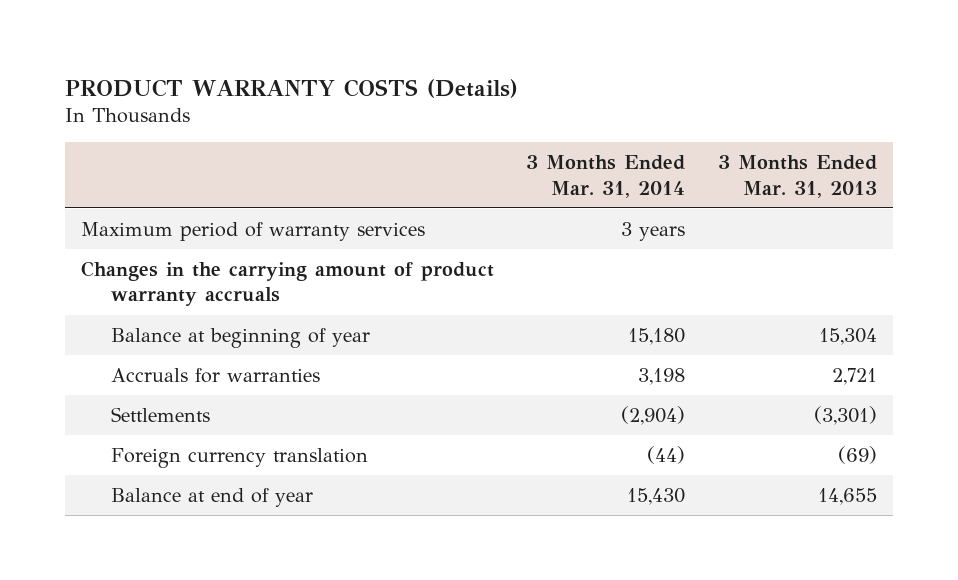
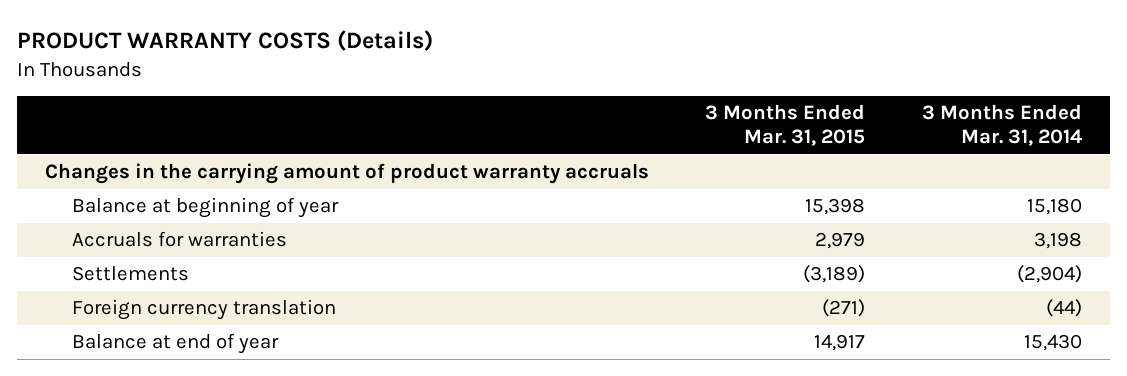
- | 3 Months Ended Mar. 31, 2014 | 3 Months Ended Mar. 31, 2013
+ | 3 Months Ended Mar. 31, 2015 | 3 Months Ended Mar. 31, 2014
- Maximum period of warranty services | 3 years |

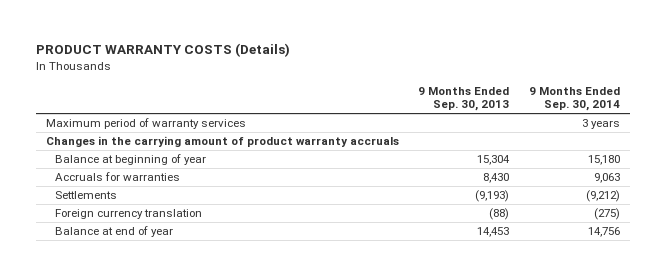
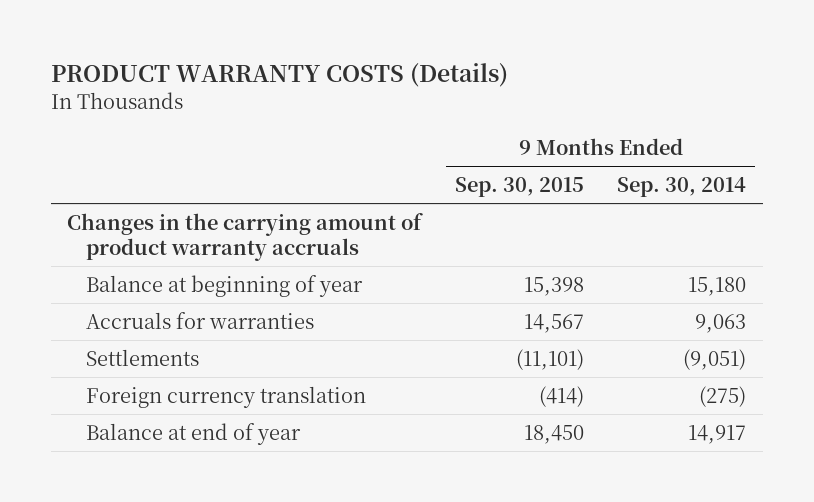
- | 9 Months Ended Sep. 30, 2013 | 9 Months Ended Sep. 30, 2014
+ | 9 Months Ended Sep. 30, 2015 | 9 Months Ended Sep. 30, 2014
- Maximum period of warranty services | | 3 years
- Settlements | (9,193) | (9,212)
+ Settlements | (11,101) | (9,051)
- Balance at end of year | 14,453 | 14,756
+ Balance at end of year | 18,450 | 14,917

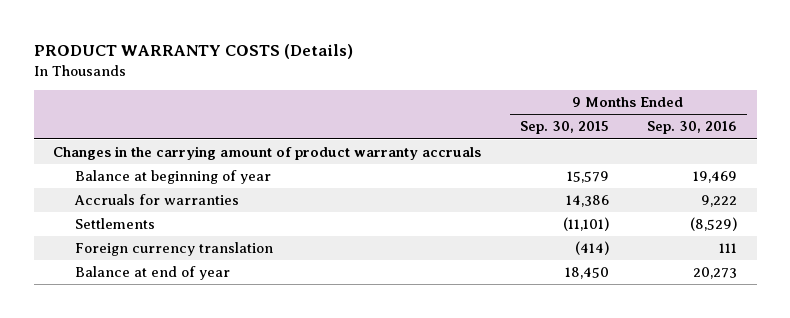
- | 9 Months Ended Sep. 30, 2015 | 9 Months Ended Sep. 30, 2014
+ | 9 Months Ended Sep. 30, 2015 | 9 Months Ended Sep. 30, 2016
- Balance at beginning of year | 15,398 | 15,180
- Accruals for warranties | 14,567 | 9,063
+ Balance at beginning of year | 15,579 | 19,469
+ Accruals for warranties | 14,386 | 9,222

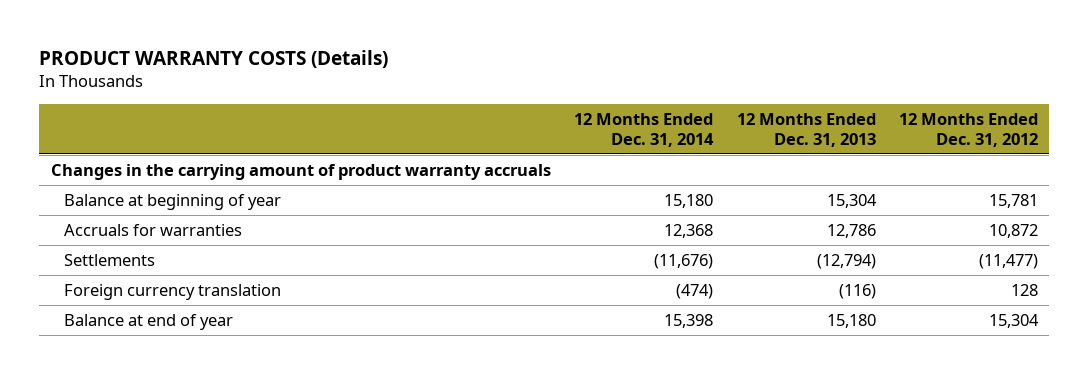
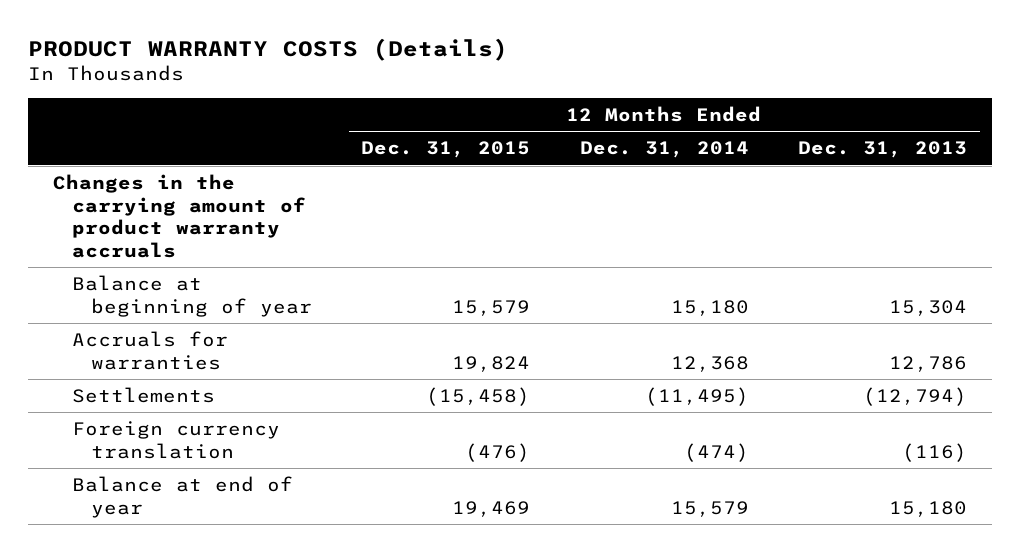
- | 12 Months Ended Dec. 31, 2014 | 12 Months Ended Dec. 31, 2013 | 12 Months Ended Dec. 31, 2012
+ | 12 Months Ended Dec. 31, 2015 | 12 Months Ended Dec. 31, 2014 | 12 Months Ended Dec. 31, 2013
- Settlements | (11,676) | (12,794) | (11,477)
+ Settlements | (15,458) | (11,495) | (12,794)
- Balance at end of year | 15,398 | 15,180 | 15,304
+ Balance at end of year | 19,469 | 15,579 | 15,180

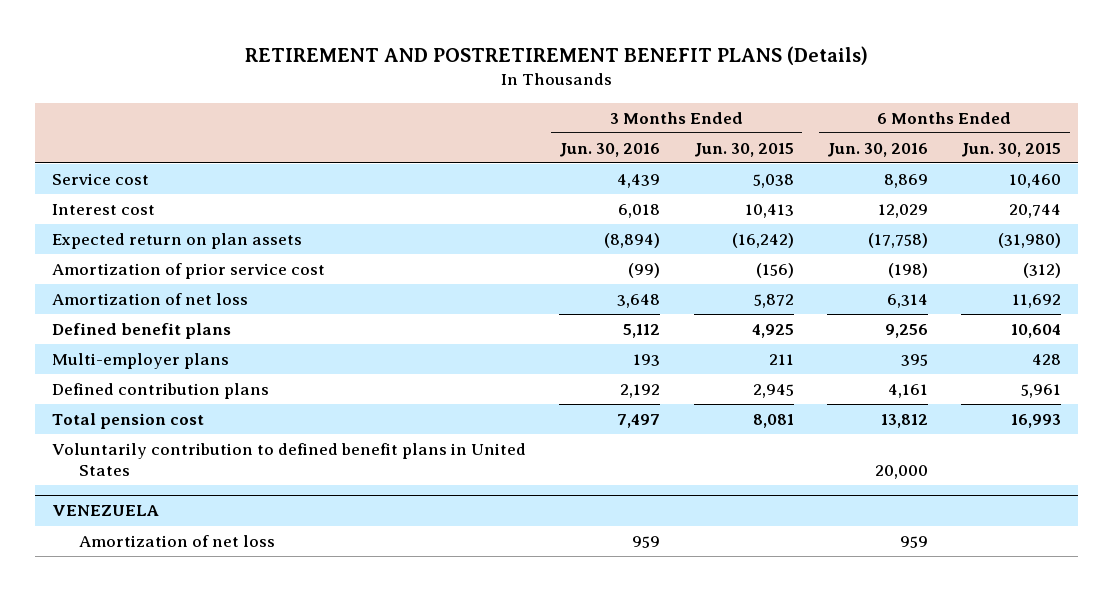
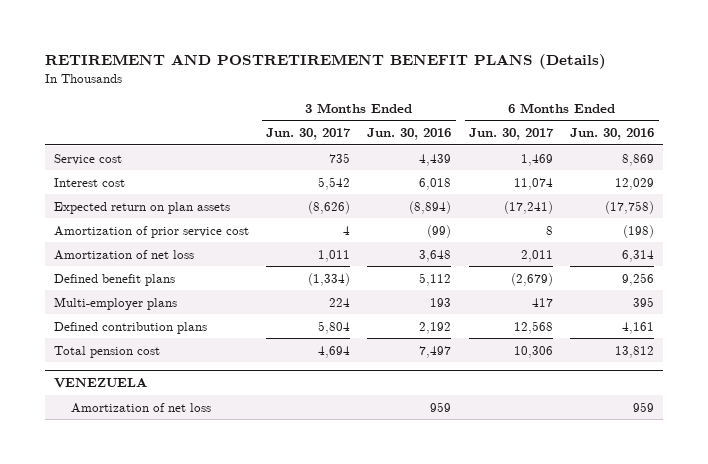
- | 3 Months Ended Jun. 30, 2016 | 3 Months Ended Jun. 30, 2015 | 6 Months Ended Jun. 30, 2016 | 6 Months Ended Jun. 30, 2015
+ | 3 Months Ended Jun. 30, 2017 | 3 Months Ended Jun. 30, 2016 | 6 Months Ended Jun. 30, 2017 | 6 Months Ended Jun. 30, 2016
- Voluntarily contribution to defined benefit plans in United States | | | 20,000 |

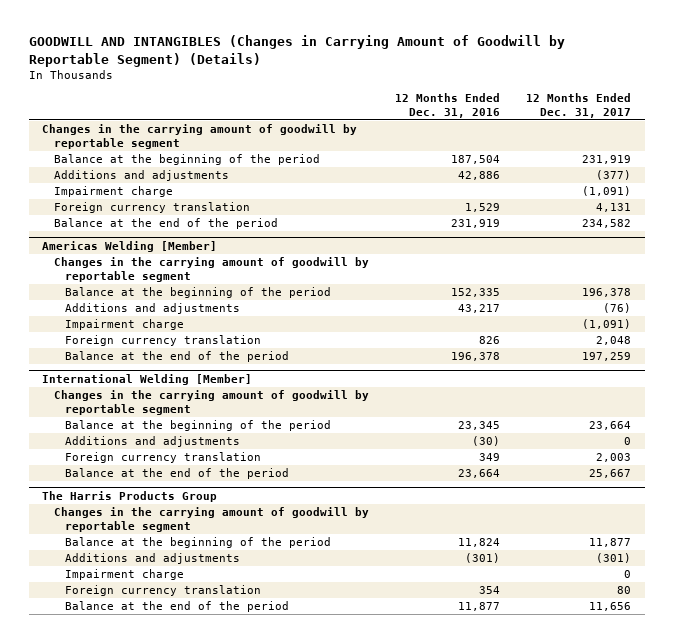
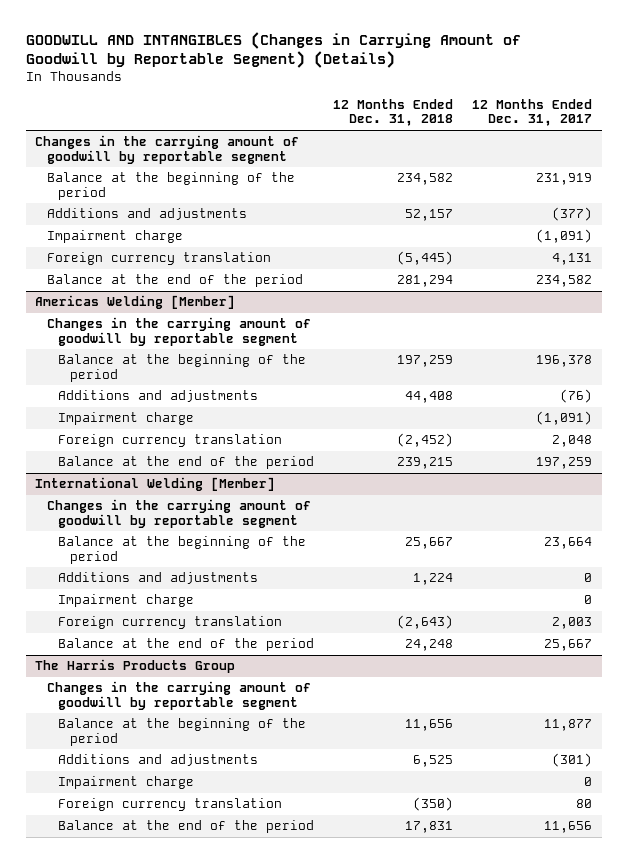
- | 12 Months Ended Dec. 31, 2016 | 12 Months Ended Dec. 31, 2017
+ | 12 Months Ended Dec. 31, 2018 | 12 Months Ended Dec. 31, 2017
@ International Welding [Member]
+ Impairment charge | | 0

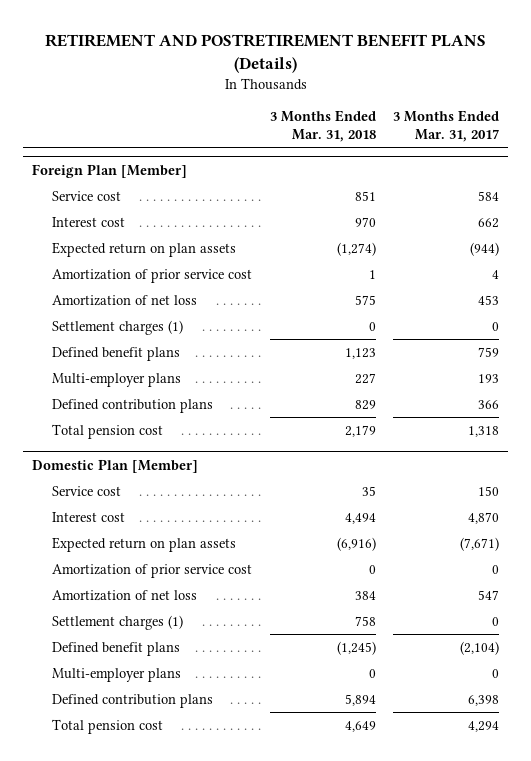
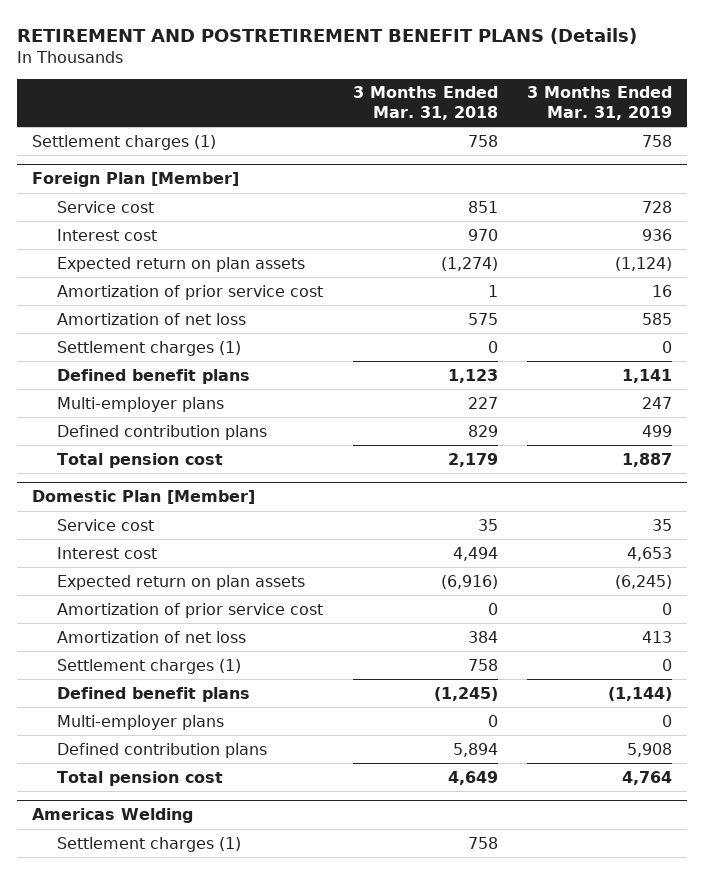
- | 3 Months Ended Mar. 31, 2018 | 3 Months Ended Mar. 31, 2017
+ | 3 Months Ended Mar. 31, 2018 | 3 Months Ended Mar. 31, 2019
+ Settlement charges (1) | 758 | 758
+ Americas Welding
+ Settlement charges (1) | 758 |

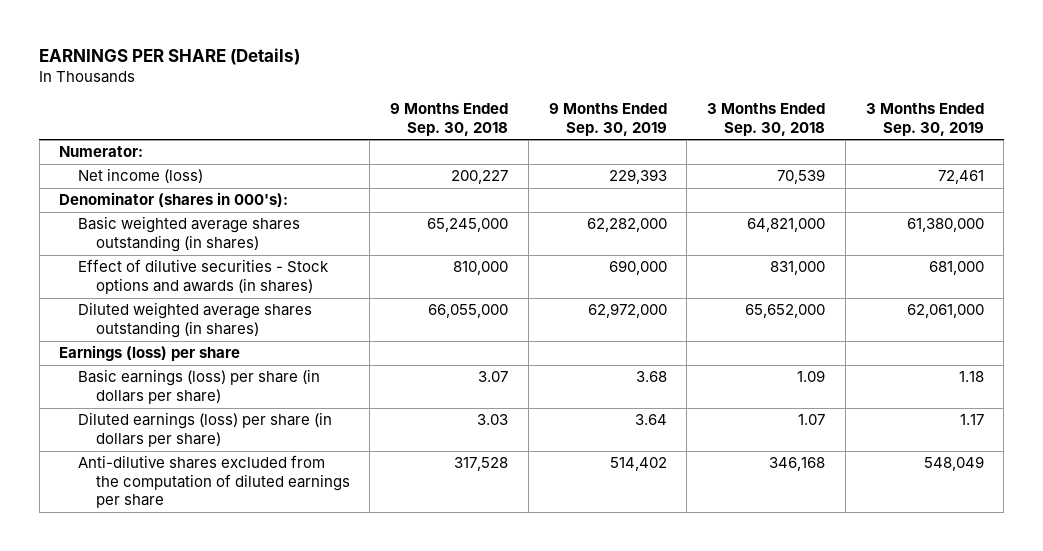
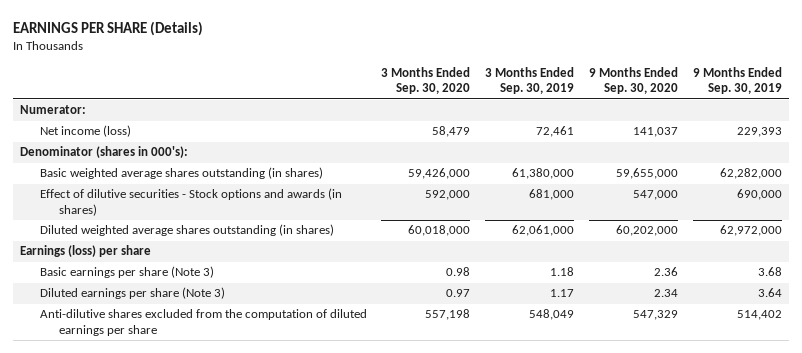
- | 9 Months Ended Sep. 30, 2018 | 9 Months Ended Sep. 30, 2019 | 3 Months Ended Sep. 30, 2018 | 3 Months Ended Sep. 30, 2019
+ | 3 Months Ended Sep. 30, 2020 | 3 Months Ended Sep. 30, 2019 | 9 Months Ended Sep. 30, 2020 | 9 Months Ended Sep. 30, 2019
- Basic earnings (loss) per share (in dollars per share) | 3.07 | 3.68 | 1.09 | 1.18
- Diluted earnings (loss) per share (in dollars per share) | 3.03 | 3.64 | 1.07 | 1.17
+ Basic earnings per share (Note 3) | 0.98 | 1.18 | 2.36 | 3.68
+ Diluted earnings per share (Note 3) | 0.97 | 1.17 | 2.34 | 3.64

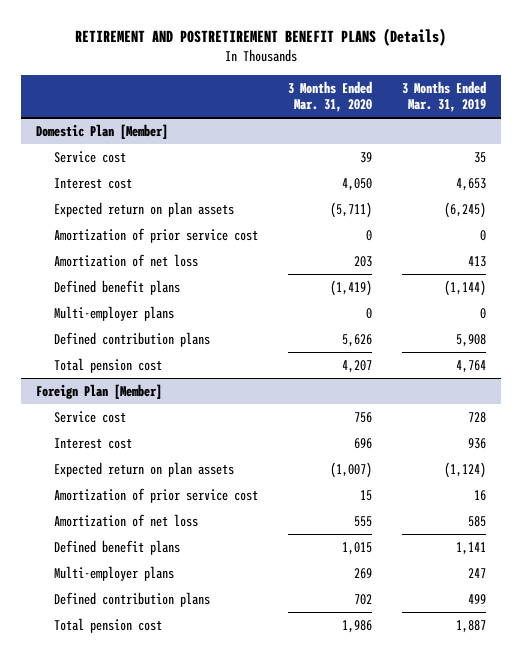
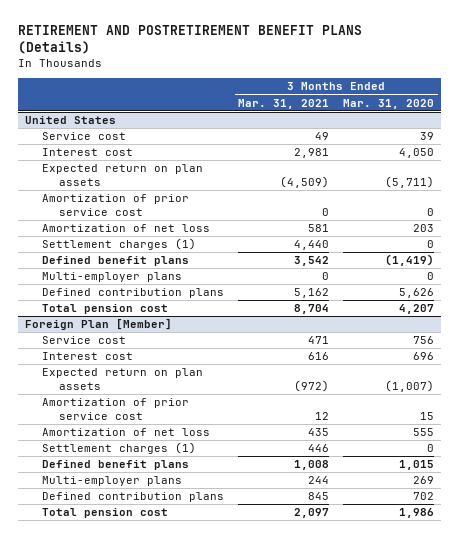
- | 3 Months Ended Mar. 31, 2020 | 3 Months Ended Mar. 31, 2019
+ | 3 Months Ended Mar. 31, 2021 | 3 Months Ended Mar. 31, 2020
- Domestic Plan [Member]
+ United States
+ Settlement charges (1) | 4,440 | 0
@ Foreign Plan [Member]
+ Settlement charges (1) | 446 | 0

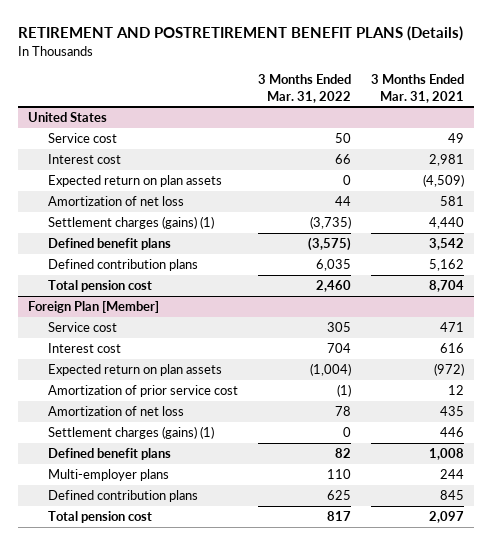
- | 3 Months Ended Mar. 31, 2021 | 3 Months Ended Mar. 31, 2020
+ | 3 Months Ended Mar. 31, 2022 | 3 Months Ended Mar. 31, 2021
@ United States
- Amortization of prior service cost | 0 | 0
- Settlement charges (1) | 4,440 | 0
+ Settlement charges (gains) (1) | (3,735) | 4,440
- Multi-employer plans | 0 | 0
@ Foreign Plan [Member]
- Settlement charges (1) | 446 | 0
+ Settlement charges (gains) (1) | 0 | 446

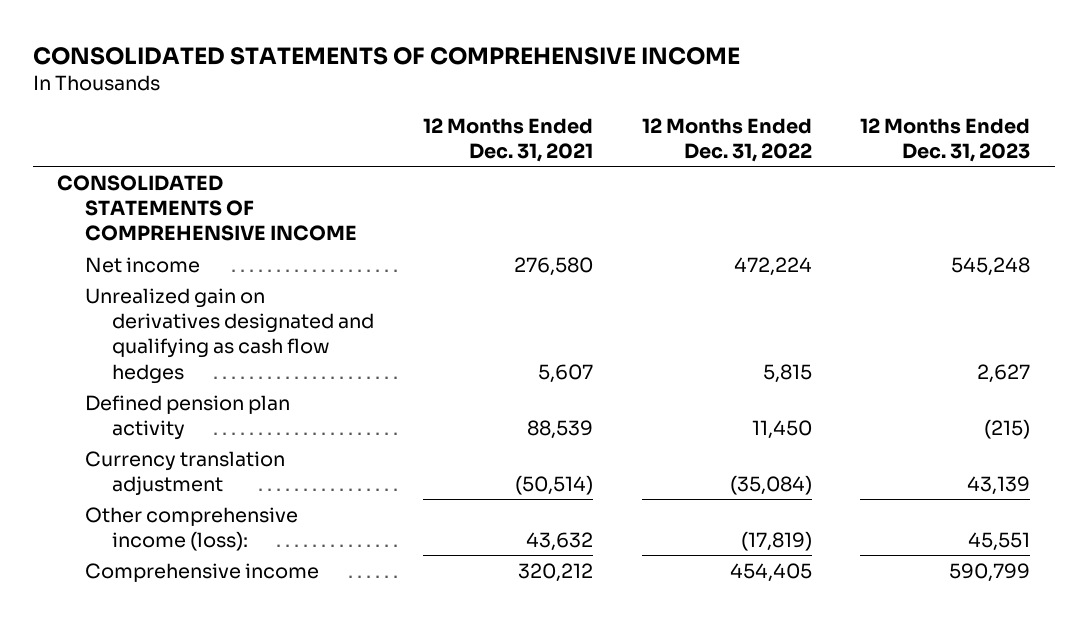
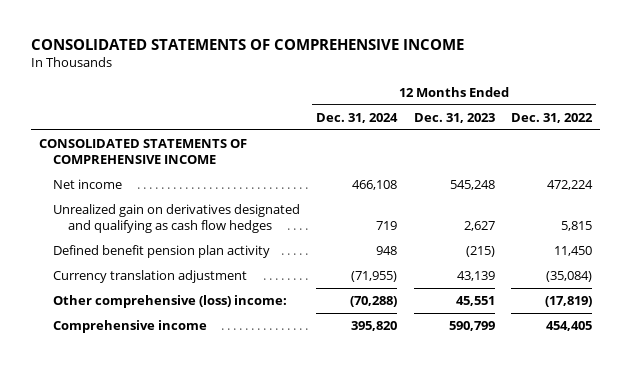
- | 12 Months Ended Dec. 31, 2021 | 12 Months Ended Dec. 31, 2022 | 12 Months Ended Dec. 31, 2023
+ | 12 Months Ended Dec. 31, 2024 | 12 Months Ended Dec. 31, 2023 | 12 Months Ended Dec. 31, 2022
- Defined pension plan activity | 88,539 | 11,450 | (215)
+ Defined benefit pension plan activity | 948 | (215) | 11,450
- Other comprehensive income (loss): | 43,632 | (17,819) | 45,551
+ Other comprehensive (loss) income: | (70,288) | 45,551 | (17,819)

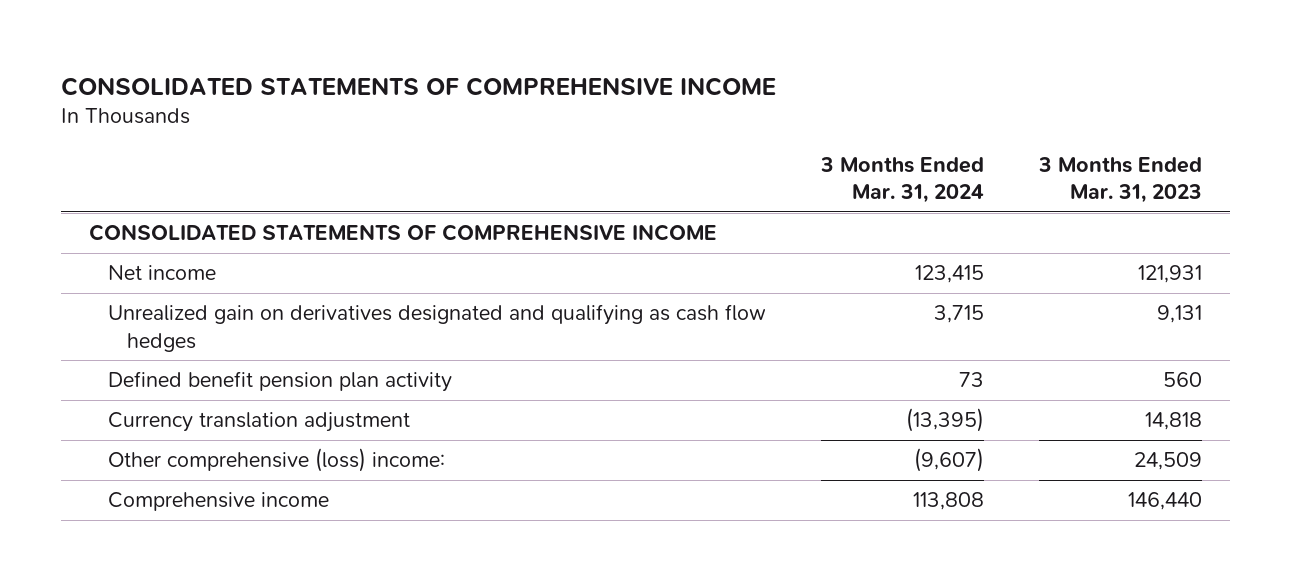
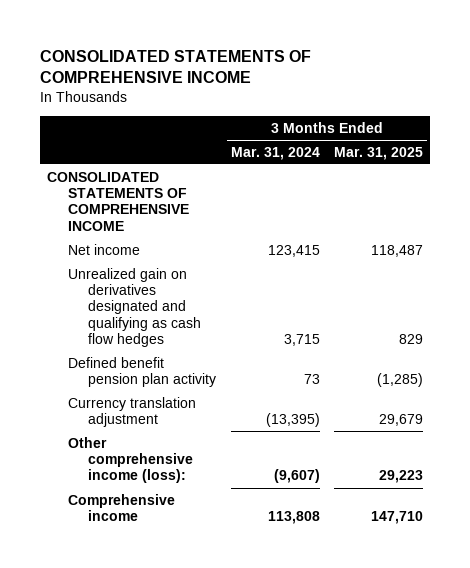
- | 3 Months Ended Mar. 31, 2024 | 3 Months Ended Mar. 31, 2023
+ | 3 Months Ended Mar. 31, 2024 | 3 Months Ended Mar. 31, 2025
- Other comprehensive (loss) income: | (9,607) | 24,509
+ Other comprehensive income (loss): | (9,607) | 29,223

